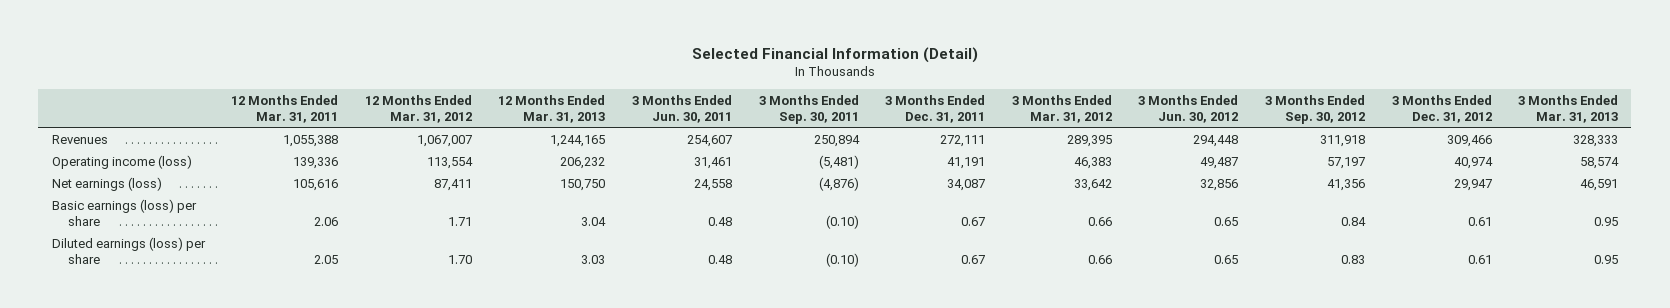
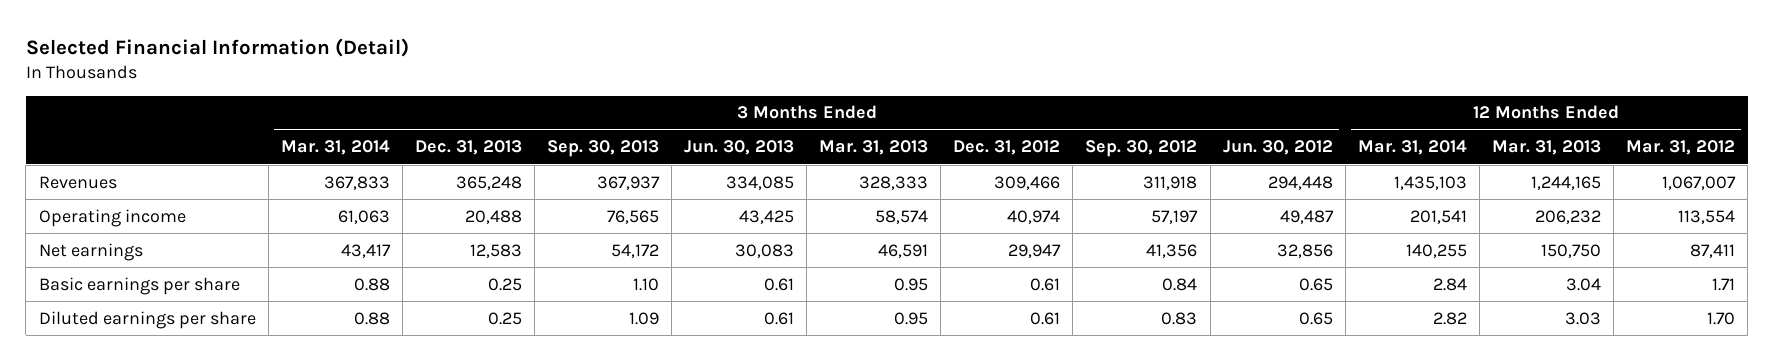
- | 12 Months Ended Mar. 31, 2011 | 12 Months Ended Mar. 31, 2012 | 12 Months Ended Mar. 31, 2013 | 3 Months Ended Jun. 30, 2011 | 3 Months Ended Sep. 30, 2011 | 3 Months Ended Dec. 31, 2011 | 3 Months Ended Mar. 31, 2012 | 3 Months Ended Jun. 30, 2012 | 3 Months Ended Sep. 30, 2012 | 3 Months Ended Dec. 31, 2012 | 3 Months Ended Mar. 31, 2013
+ | 3 Months Ended Mar. 31, 2014 | 3 Months Ended Dec. 31, 2013 | 3 Months Ended Sep. 30, 2013 | 3 Months Ended Jun. 30, 2013 | 3 Months Ended Mar. 31, 2013 | 3 Months Ended Dec. 31, 2012 | 3 Months Ended Sep. 30, 2012 | 3 Months Ended Jun. 30, 2012 | 12 Months Ended Mar. 31, 2014 | 12 Months Ended Mar. 31, 2013 | 12 Months Ended Mar. 31, 2012
- Operating income (loss) | 139,336 | 113,554 | 206,232 | 31,461 | (5,481) | 41,191 | 46,383 | 49,487 | 57,197 | 40,974 | 58,574
- Net earnings (loss) | 105,616 | 87,411 | 150,750 | 24,558 | (4,876) | 34,087 | 33,642 | 32,856 | 41,356 | 29,947 | 46,591
- Basic earnings (loss) per share | 2.06 | 1.71 | 3.04 | 0.48 | (0.10) | 0.67 | 0.66 | 0.65 | 0.84 | 0.61 | 0.95
- Diluted earnings (loss) per share | 2.05 | 1.70 | 3.03 | 0.48 | (0.10) | 0.67 | 0.66 | 0.65 | 0.83 | 0.61 | 0.95
+ Operating income | 61,063 | 20,488 | 76,565 | 43,425 | 58,574 | 40,974 | 57,197 | 49,487 | 201,541 | 206,232 | 113,554
+ Net earnings | 43,417 | 12,583 | 54,172 | 30,083 | 46,591 | 29,947 | 41,356 | 32,856 | 140,255 | 150,750 | 87,411
+ Basic earnings per share | 0.88 | 0.25 | 1.10 | 0.61 | 0.95 | 0.61 | 0.84 | 0.65 | 2.84 | 3.04 | 1.71
+ Diluted earnings per share | 0.88 | 0.25 | 1.09 | 0.61 | 0.95 | 0.61 | 0.83 | 0.65 | 2.82 | 3.03 | 1.70

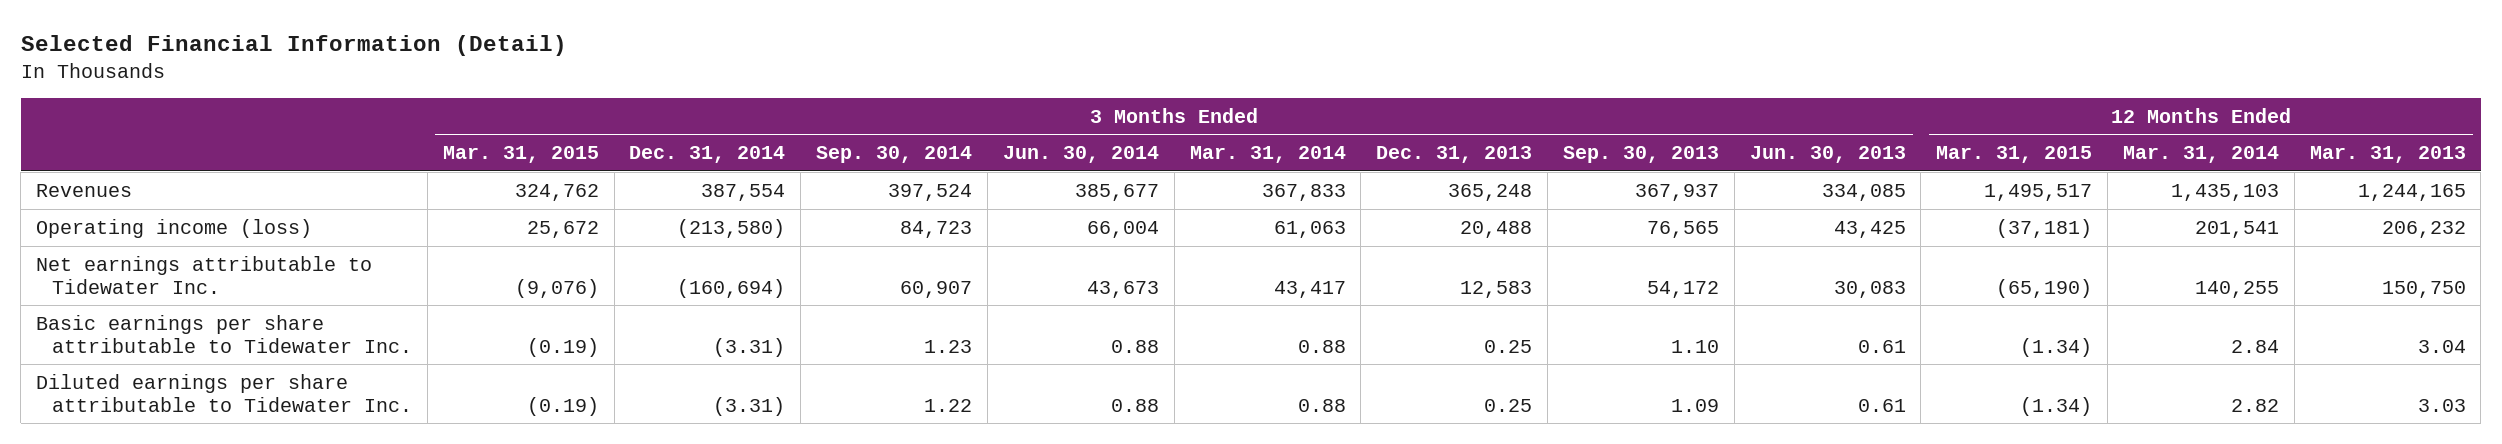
- | 3 Months Ended Mar. 31, 2014 | 3 Months Ended Dec. 31, 2013 | 3 Months Ended Sep. 30, 2013 | 3 Months Ended Jun. 30, 2013 | 3 Months Ended Mar. 31, 2013 | 3 Months Ended Dec. 31, 2012 | 3 Months Ended Sep. 30, 2012 | 3 Months Ended Jun. 30, 2012 | 12 Months Ended Mar. 31, 2014 | 12 Months Ended Mar. 31, 2013 | 12 Months Ended Mar. 31, 2012
+ | 3 Months Ended Mar. 31, 2015 | 3 Months Ended Dec. 31, 2014 | 3 Months Ended Sep. 30, 2014 | 3 Months Ended Jun. 30, 2014 | 3 Months Ended Mar. 31, 2014 | 3 Months Ended Dec. 31, 2013 | 3 Months Ended Sep. 30, 2013 | 3 Months Ended Jun. 30, 2013 | 12 Months Ended Mar. 31, 2015 | 12 Months Ended Mar. 31, 2014 | 12 Months Ended Mar. 31, 2013
- Operating income | 61,063 | 20,488 | 76,565 | 43,425 | 58,574 | 40,974 | 57,197 | 49,487 | 201,541 | 206,232 | 113,554
- Net earnings | 43,417 | 12,583 | 54,172 | 30,083 | 46,591 | 29,947 | 41,356 | 32,856 | 140,255 | 150,750 | 87,411
- Basic earnings per share | 0.88 | 0.25 | 1.10 | 0.61 | 0.95 | 0.61 | 0.84 | 0.65 | 2.84 | 3.04 | 1.71
- Diluted earnings per share | 0.88 | 0.25 | 1.09 | 0.61 | 0.95 | 0.61 | 0.83 | 0.65 | 2.82 | 3.03 | 1.70
+ Operating income (loss) | 25,672 | (213,580) | 84,723 | 66,004 | 61,063 | 20,488 | 76,565 | 43,425 | (37,181) | 201,541 | 206,232
+ Net earnings attributable to Tidewater Inc. | (9,076) | (160,694) | 60,907 | 43,673 | 43,417 | 12,583 | 54,172 | 30,083 | (65,190) | 140,255 | 150,750
+ Basic earnings per share attributable to Tidewater Inc. | (0.19) | (3.31) | 1.23 | 0.88 | 0.88 | 0.25 | 1.10 | 0.61 | (1.34) | 2.84 | 3.04
+ Diluted earnings per share attributable to Tidewater Inc. | (0.19) | (3.31) | 1.22 | 0.88 | 0.88 | 0.25 | 1.09 | 0.61 | (1.34) | 2.82 | 3.03

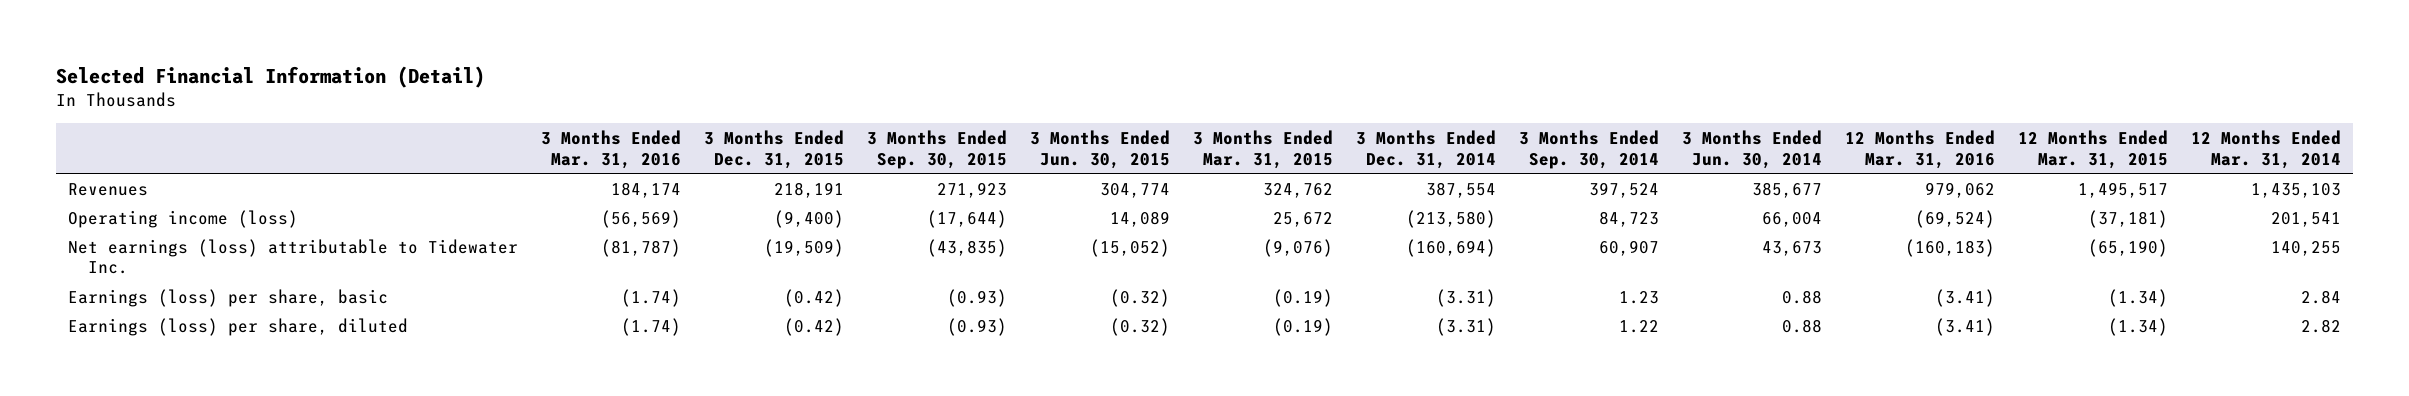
- | 3 Months Ended Mar. 31, 2015 | 3 Months Ended Dec. 31, 2014 | 3 Months Ended Sep. 30, 2014 | 3 Months Ended Jun. 30, 2014 | 3 Months Ended Mar. 31, 2014 | 3 Months Ended Dec. 31, 2013 | 3 Months Ended Sep. 30, 2013 | 3 Months Ended Jun. 30, 2013 | 12 Months Ended Mar. 31, 2015 | 12 Months Ended Mar. 31, 2014 | 12 Months Ended Mar. 31, 2013
+ | 3 Months Ended Mar. 31, 2016 | 3 Months Ended Dec. 31, 2015 | 3 Months Ended Sep. 30, 2015 | 3 Months Ended Jun. 30, 2015 | 3 Months Ended Mar. 31, 2015 | 3 Months Ended Dec. 31, 2014 | 3 Months Ended Sep. 30, 2014 | 3 Months Ended Jun. 30, 2014 | 12 Months Ended Mar. 31, 2016 | 12 Months Ended Mar. 31, 2015 | 12 Months Ended Mar. 31, 2014
- Net earnings attributable to Tidewater Inc. | (9,076) | (160,694) | 60,907 | 43,673 | 43,417 | 12,583 | 54,172 | 30,083 | (65,190) | 140,255 | 150,750
- Basic earnings per share attributable to Tidewater Inc. | (0.19) | (3.31) | 1.23 | 0.88 | 0.88 | 0.25 | 1.10 | 0.61 | (1.34) | 2.84 | 3.04
- Diluted earnings per share attributable to Tidewater Inc. | (0.19) | (3.31) | 1.22 | 0.88 | 0.88 | 0.25 | 1.09 | 0.61 | (1.34) | 2.82 | 3.03
+ Net earnings (loss) attributable to Tidewater Inc. | (81,787) | (19,509) | (43,835) | (15,052) | (9,076) | (160,694) | 60,907 | 43,673 | (160,183) | (65,190) | 140,255
+ Earnings (loss) per share, basic | (1.74) | (0.42) | (0.93) | (0.32) | (0.19) | (3.31) | 1.23 | 0.88 | (3.41) | (1.34) | 2.84
+ Earnings (loss) per share, diluted | (1.74) | (0.42) | (0.93) | (0.32) | (0.19) | (3.31) | 1.22 | 0.88 | (3.41) | (1.34) | 2.82

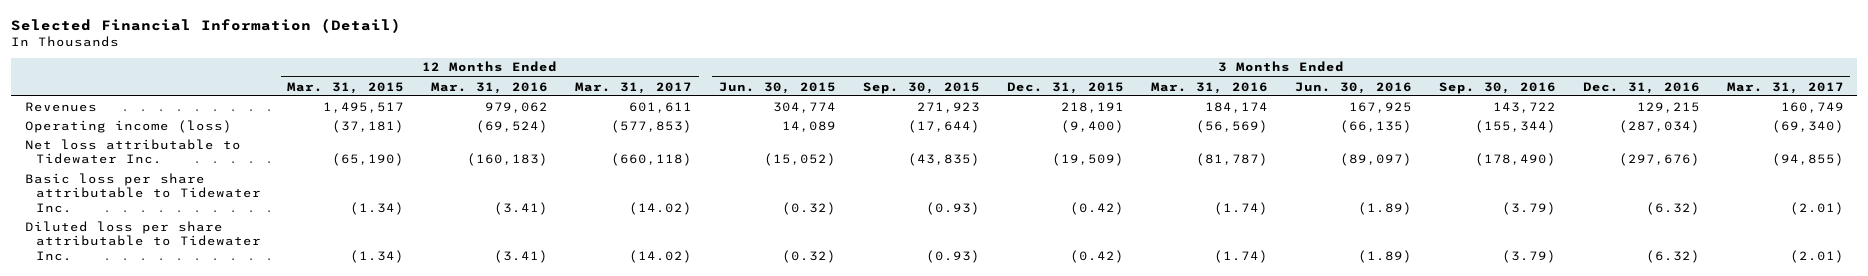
- | 3 Months Ended Mar. 31, 2016 | 3 Months Ended Dec. 31, 2015 | 3 Months Ended Sep. 30, 2015 | 3 Months Ended Jun. 30, 2015 | 3 Months Ended Mar. 31, 2015 | 3 Months Ended Dec. 31, 2014 | 3 Months Ended Sep. 30, 2014 | 3 Months Ended Jun. 30, 2014 | 12 Months Ended Mar. 31, 2016 | 12 Months Ended Mar. 31, 2015 | 12 Months Ended Mar. 31, 2014
+ | 12 Months Ended Mar. 31, 2015 | 12 Months Ended Mar. 31, 2016 | 12 Months Ended Mar. 31, 2017 | 3 Months Ended Jun. 30, 2015 | 3 Months Ended Sep. 30, 2015 | 3 Months Ended Dec. 31, 2015 | 3 Months Ended Mar. 31, 2016 | 3 Months Ended Jun. 30, 2016 | 3 Months Ended Sep. 30, 2016 | 3 Months Ended Dec. 31, 2016 | 3 Months Ended Mar. 31, 2017
- Net earnings (loss) attributable to Tidewater Inc. | (81,787) | (19,509) | (43,835) | (15,052) | (9,076) | (160,694) | 60,907 | 43,673 | (160,183) | (65,190) | 140,255
- Earnings (loss) per share, basic | (1.74) | (0.42) | (0.93) | (0.32) | (0.19) | (3.31) | 1.23 | 0.88 | (3.41) | (1.34) | 2.84
- Earnings (loss) per share, diluted | (1.74) | (0.42) | (0.93) | (0.32) | (0.19) | (3.31) | 1.22 | 0.88 | (3.41) | (1.34) | 2.82
+ Net loss attributable to Tidewater Inc. | (65,190) | (160,183) | (660,118) | (15,052) | (43,835) | (19,509) | (81,787) | (89,097) | (178,490) | (297,676) | (94,855)
+ Basic loss per share attributable to Tidewater Inc. | (1.34) | (3.41) | (14.02) | (0.32) | (0.93) | (0.42) | (1.74) | (1.89) | (3.79) | (6.32) | (2.01)
+ Diluted loss per share attributable to Tidewater Inc. | (1.34) | (3.41) | (14.02) | (0.32) | (0.93) | (0.42) | (1.74) | (1.89) | (3.79) | (6.32) | (2.01)

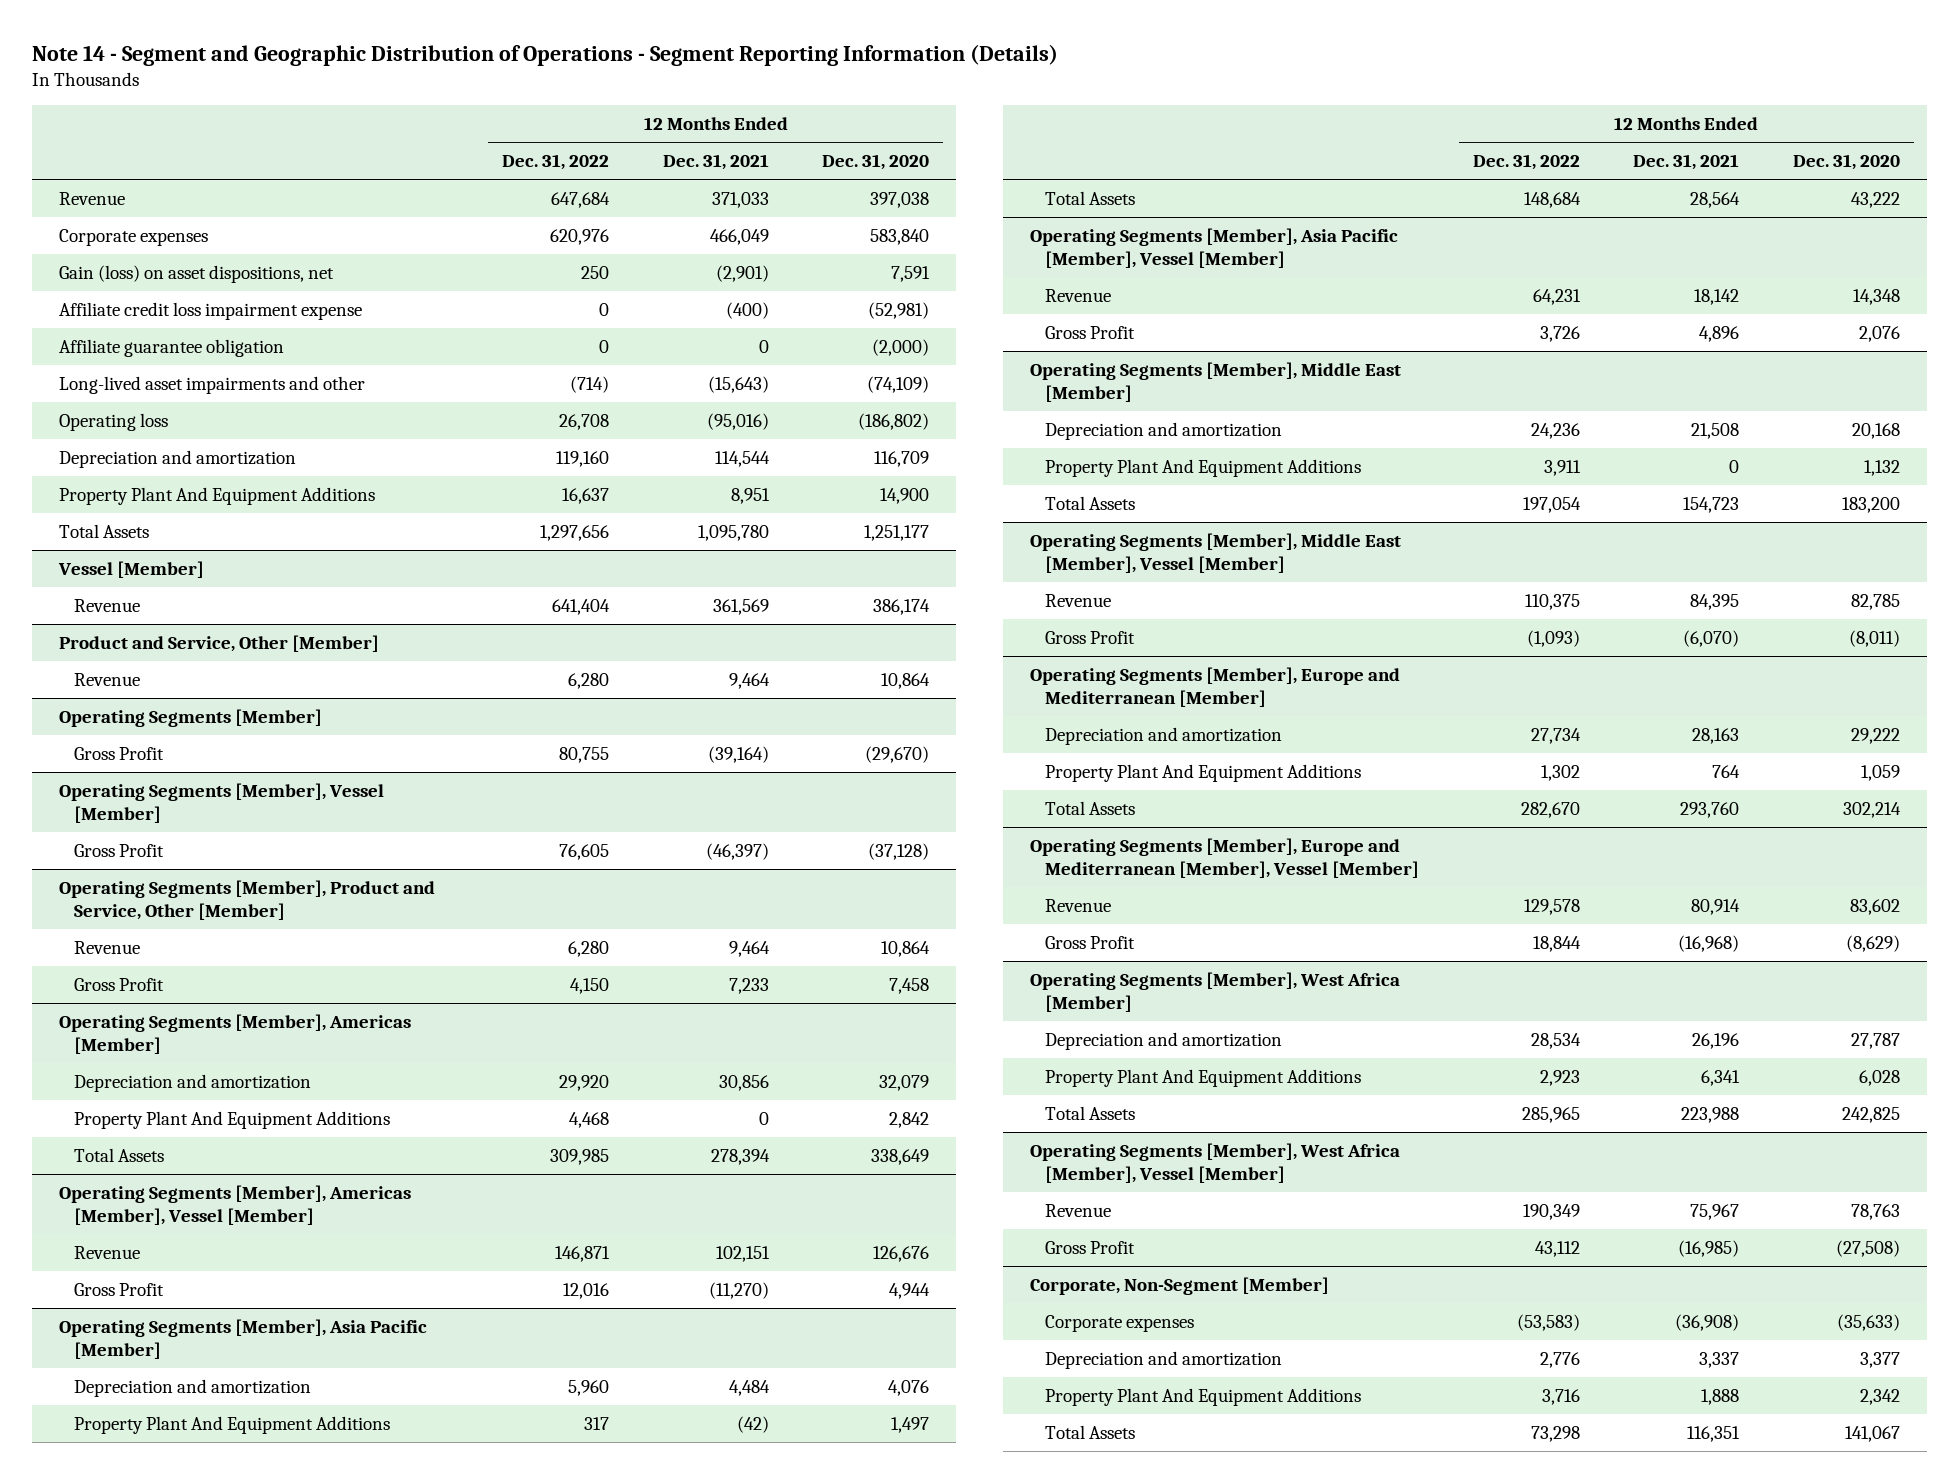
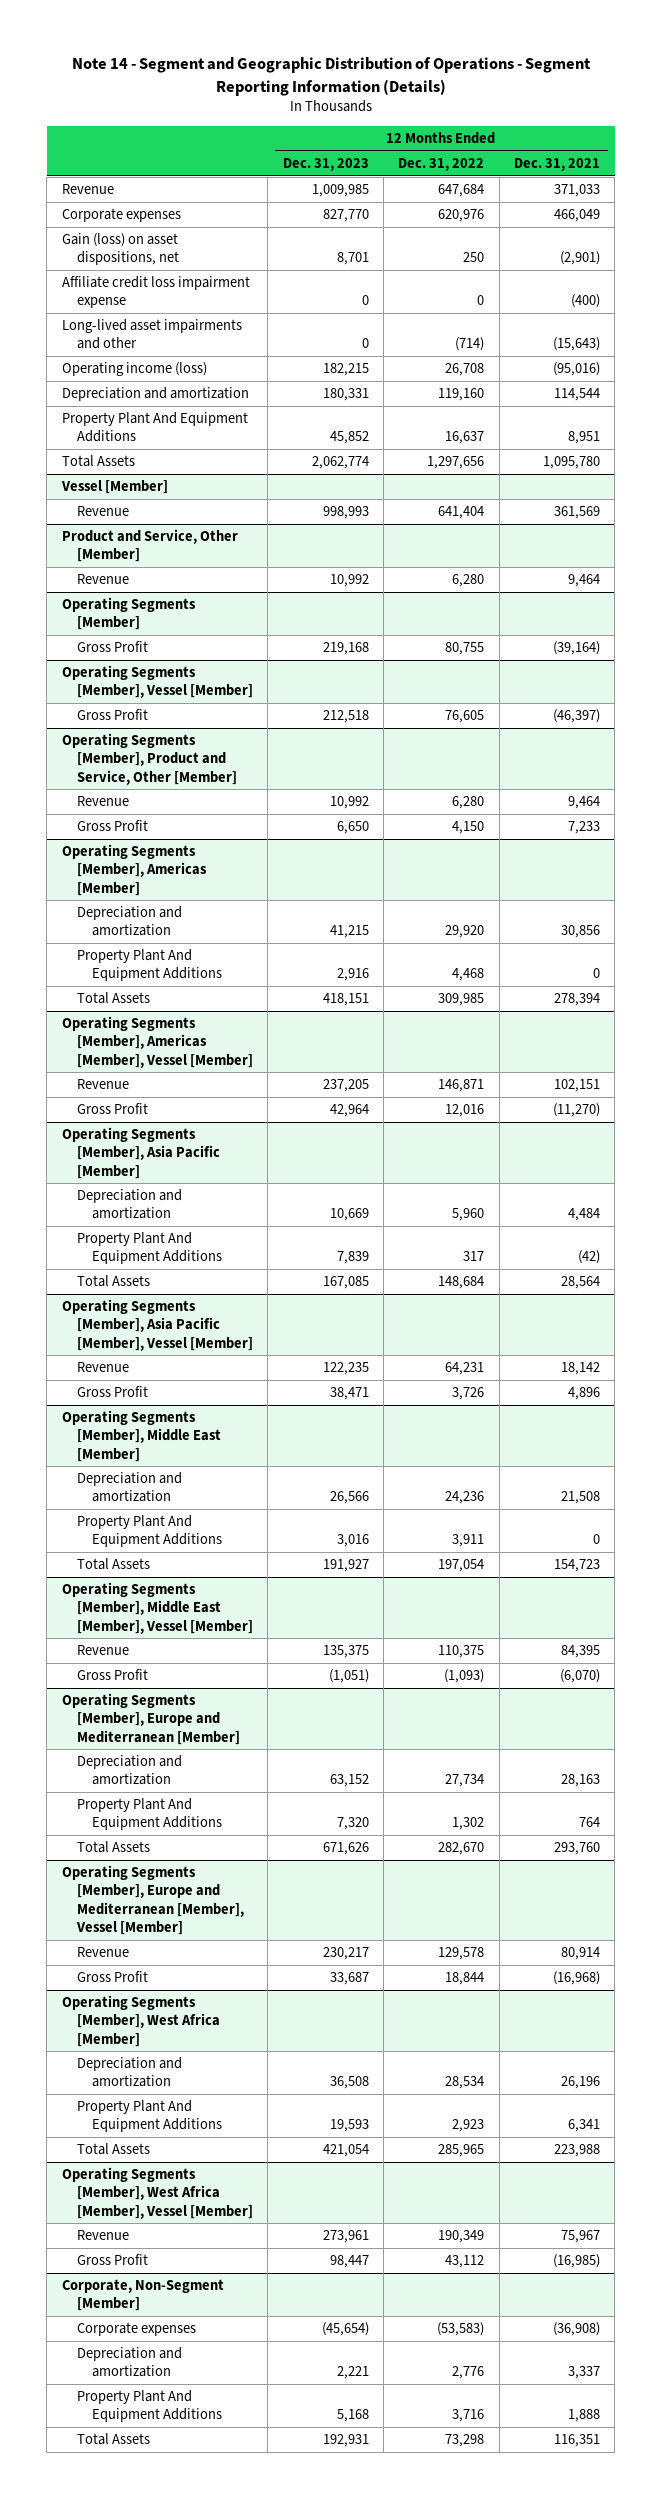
- | 12 Months Ended Dec. 31, 2022 | 12 Months Ended Dec. 31, 2021 | 12 Months Ended Dec. 31, 2020
+ | 12 Months Ended Dec. 31, 2023 | 12 Months Ended Dec. 31, 2022 | 12 Months Ended Dec. 31, 2021
- Affiliate guarantee obligation | 0 | 0 | (2,000)
- Operating loss | 26,708 | (95,016) | (186,802)
+ Operating income (loss) | 182,215 | 26,708 | (95,016)

